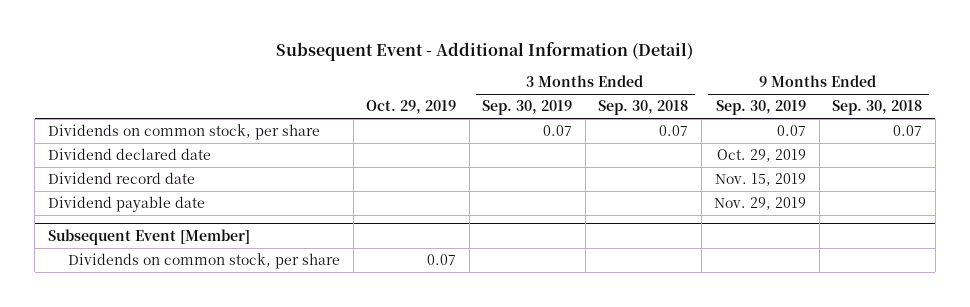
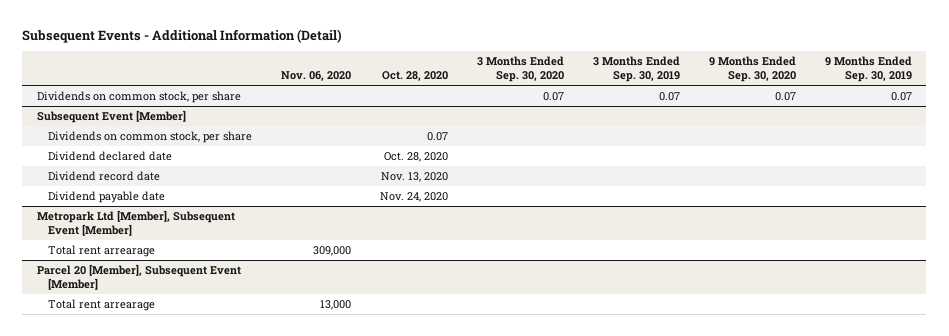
- Subsequent Event - Additional Information (Detail)
+ Subsequent Events - Additional Information (Detail)
- | Oct. 29, 2019 | 3 Months Ended Sep. 30, 2019 | 3 Months Ended Sep. 30, 2018 | 9 Months Ended Sep. 30, 2019 | 9 Months Ended Sep. 30, 2018
+ | Nov. 06, 2020 | Oct. 28, 2020 | 3 Months Ended Sep. 30, 2020 | 3 Months Ended Sep. 30, 2019 | 9 Months Ended Sep. 30, 2020 | 9 Months Ended Sep. 30, 2019
- Dividend declared date | | | | Oct. 29, 2019 |
- Dividend record date | | | | Nov. 15, 2019 |
- Dividend payable date | | | | Nov. 29, 2019 |
@ Subsequent Event [Member]
+ Dividend declared date | | Oct. 28, 2020 | | | |
+ Dividend record date | | Nov. 13, 2020 | | | |
+ Dividend payable date | | Nov. 24, 2020 | | | |
+ Metropark Ltd [Member], Subsequent Event [Member]
+ Total rent arrearage | 309,000 | | | | |
+ Parcel 20 [Member], Subsequent Event [Member]
+ Total rent arrearage | 13,000 | | | | |

